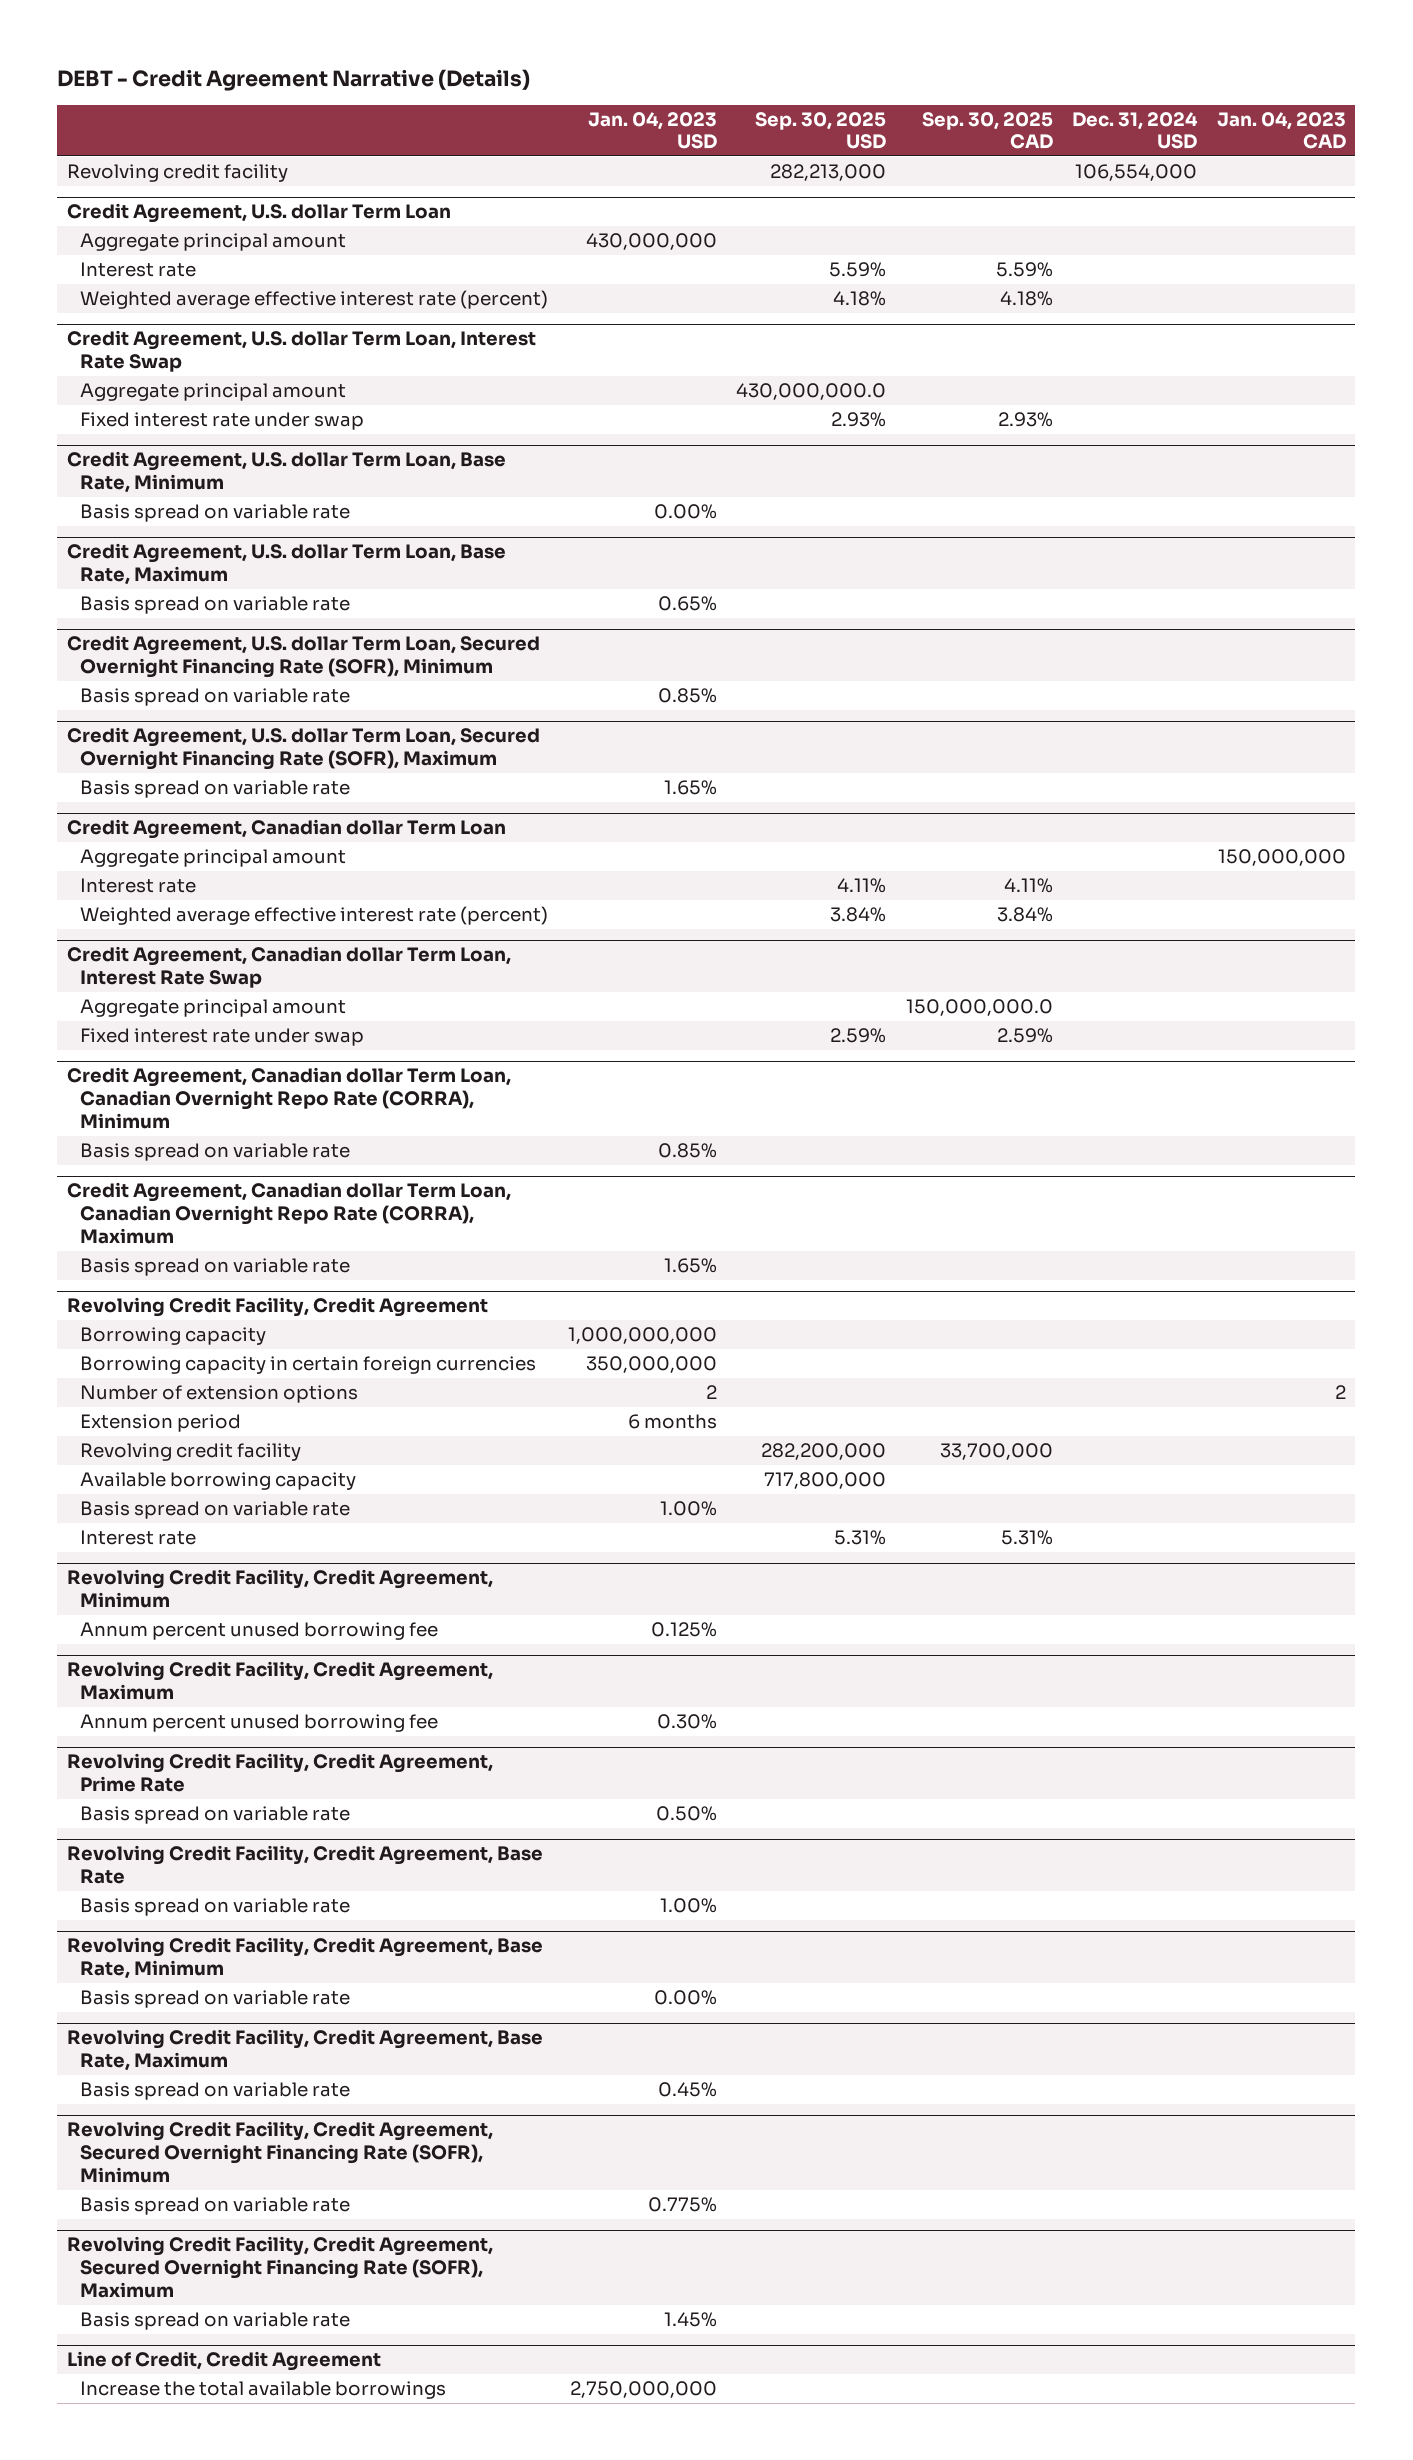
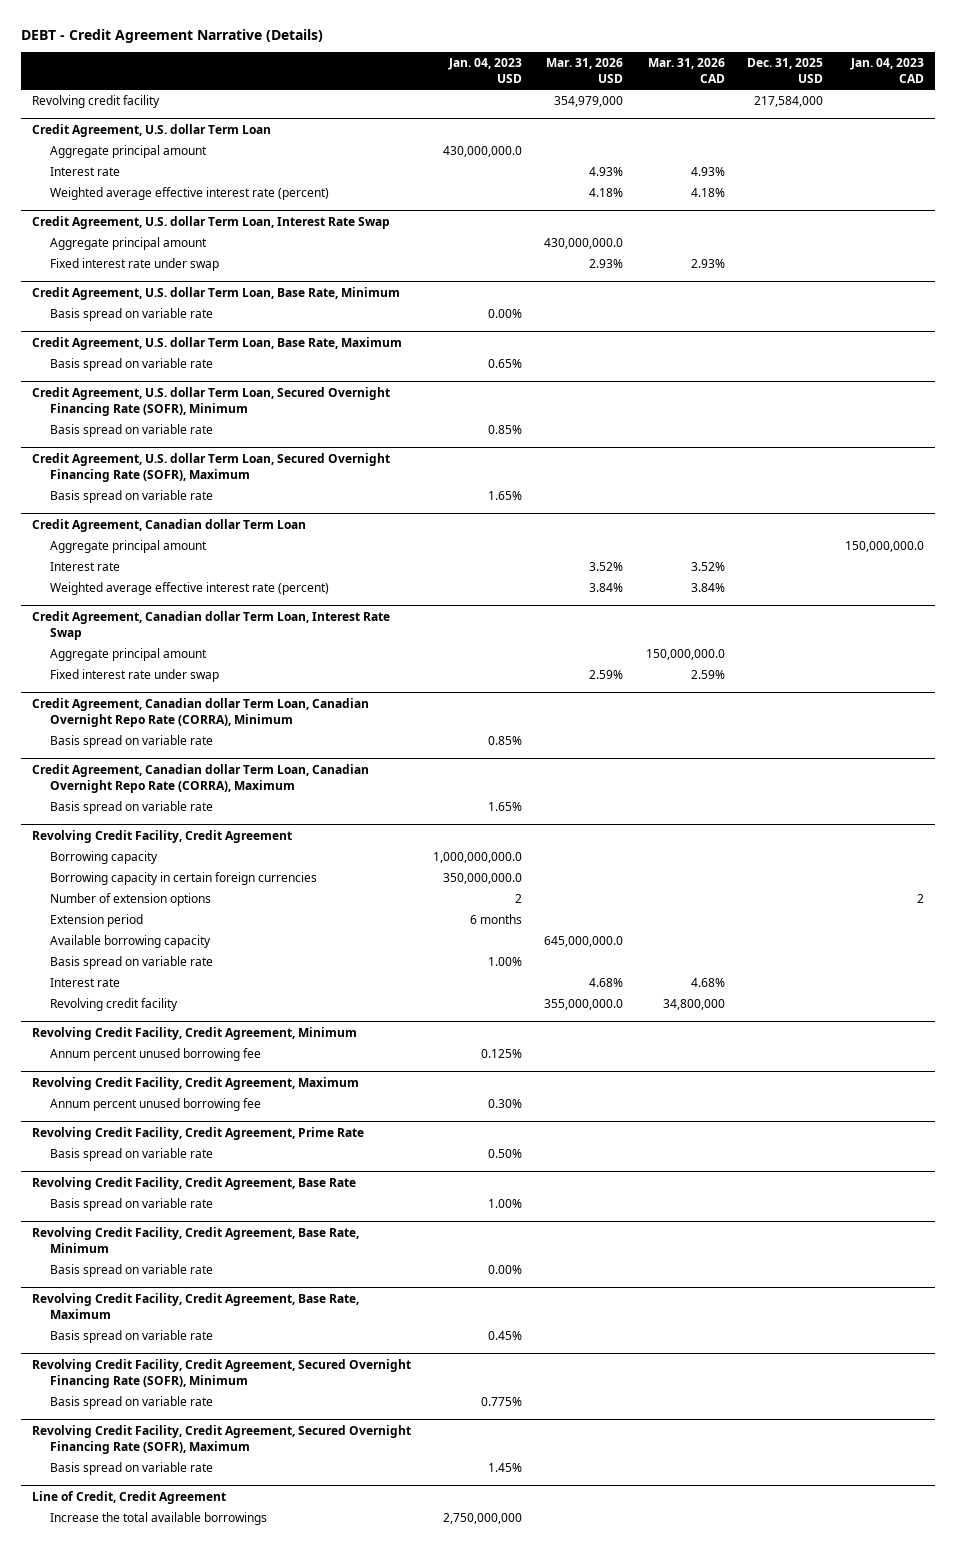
- | Jan. 04, 2023 USD | Sep. 30, 2025 USD | Sep. 30, 2025 CAD | Dec. 31, 2024 USD | Jan. 04, 2023 CAD
+ | Jan. 04, 2023 USD | Mar. 31, 2026 USD | Mar. 31, 2026 CAD | Dec. 31, 2025 USD | Jan. 04, 2023 CAD
@ Credit Agreement, U.S. dollar Term Loan
- Aggregate principal amount | 430,000,000 | | | |
+ Aggregate principal amount | 430,000,000.0 | | | |
@ Credit Agreement, Canadian dollar Term Loan
- Aggregate principal amount | | | | | 150,000,000
+ Aggregate principal amount | | | | | 150,000,000.0
@ Revolving Credit Facility, Credit Agreement
- Borrowing capacity | 1,000,000,000 | | | |
- Borrowing capacity in certain foreign currencies | 350,000,000 | | | |
+ Borrowing capacity | 1,000,000,000.0 | | | |
+ Borrowing capacity in certain foreign currencies | 350,000,000.0 | | | |
moved down: Revolving credit facility | | 355,000,000.0 | 34,800,000 | |

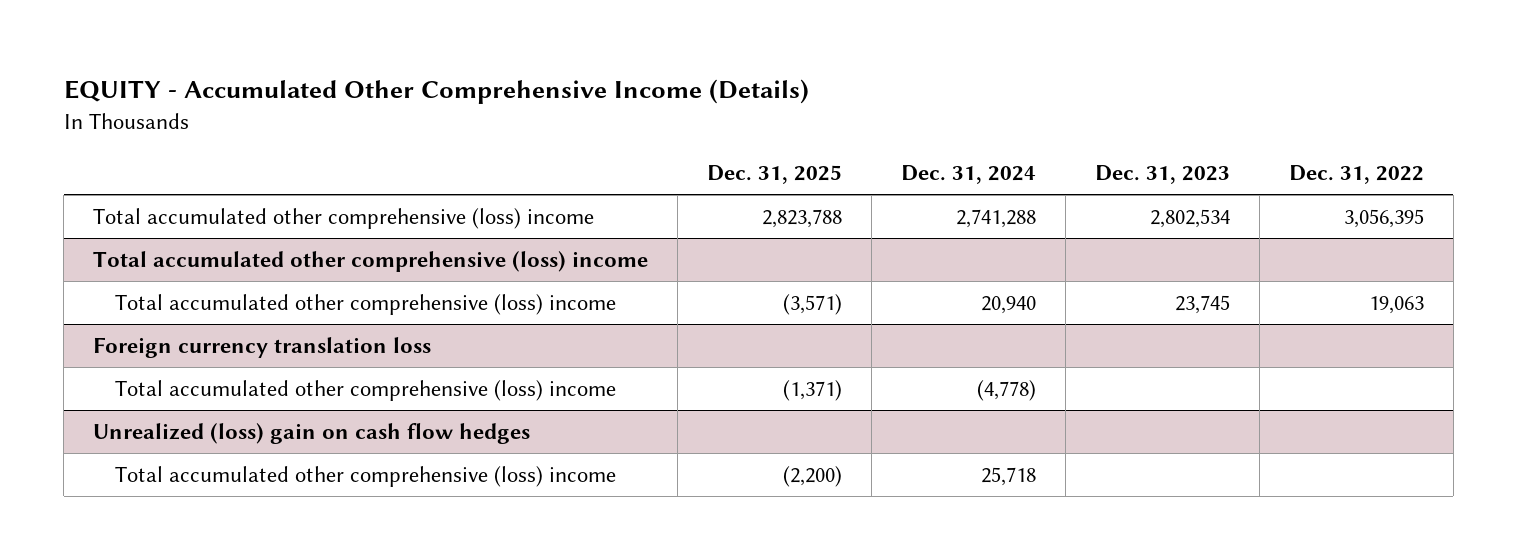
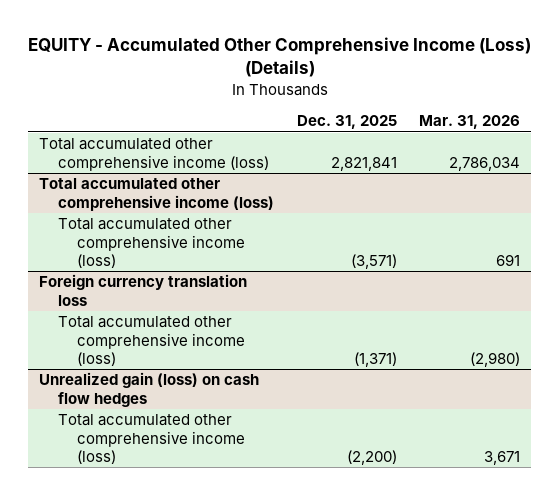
- EQUITY - Accumulated Other Comprehensive Income (Details)
+ EQUITY - Accumulated Other Comprehensive Income (Loss) (Details)
- | Dec. 31, 2025 | Dec. 31, 2024 | Dec. 31, 2023 | Dec. 31, 2022
+ | Dec. 31, 2025 | Mar. 31, 2026
- Total accumulated other comprehensive (loss) income | 2,823,788 | 2,741,288 | 2,802,534 | 3,056,395
- Total accumulated other comprehensive (loss) income
- Total accumulated other comprehensive (loss) income | (3,571) | 20,940 | 23,745 | 19,063
+ Total accumulated other comprehensive income (loss) | 2,821,841 | 2,786,034
+ Total accumulated other comprehensive income (loss)
+ Total accumulated other comprehensive income (loss) | (3,571) | 691
@ Foreign currency translation loss
- Total accumulated other comprehensive (loss) income | (1,371) | (4,778) | |
- Unrealized (loss) gain on cash flow hedges
- Total accumulated other comprehensive (loss) income | (2,200) | 25,718 | |
@ Foreign currency translation loss
+ Total accumulated other comprehensive income (loss) | (1,371) | (2,980)
+ Unrealized gain (loss) on cash flow hedges
+ Total accumulated other comprehensive income (loss) | (2,200) | 3,671

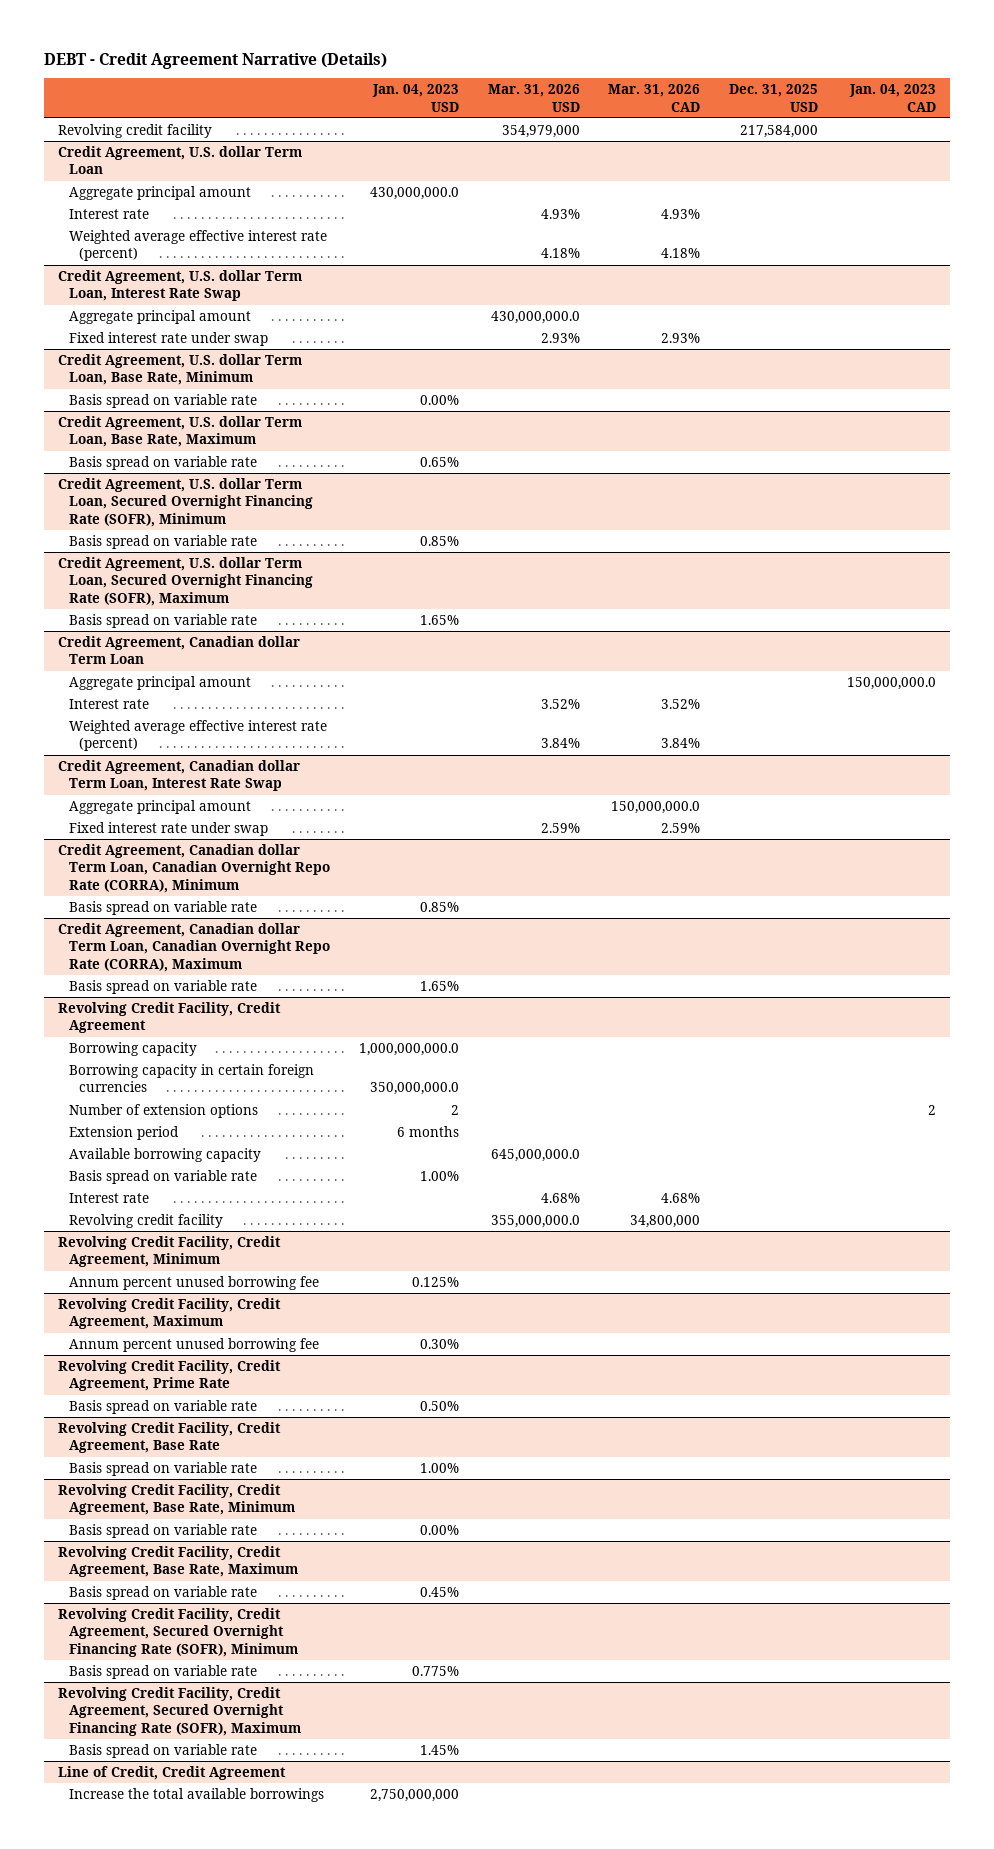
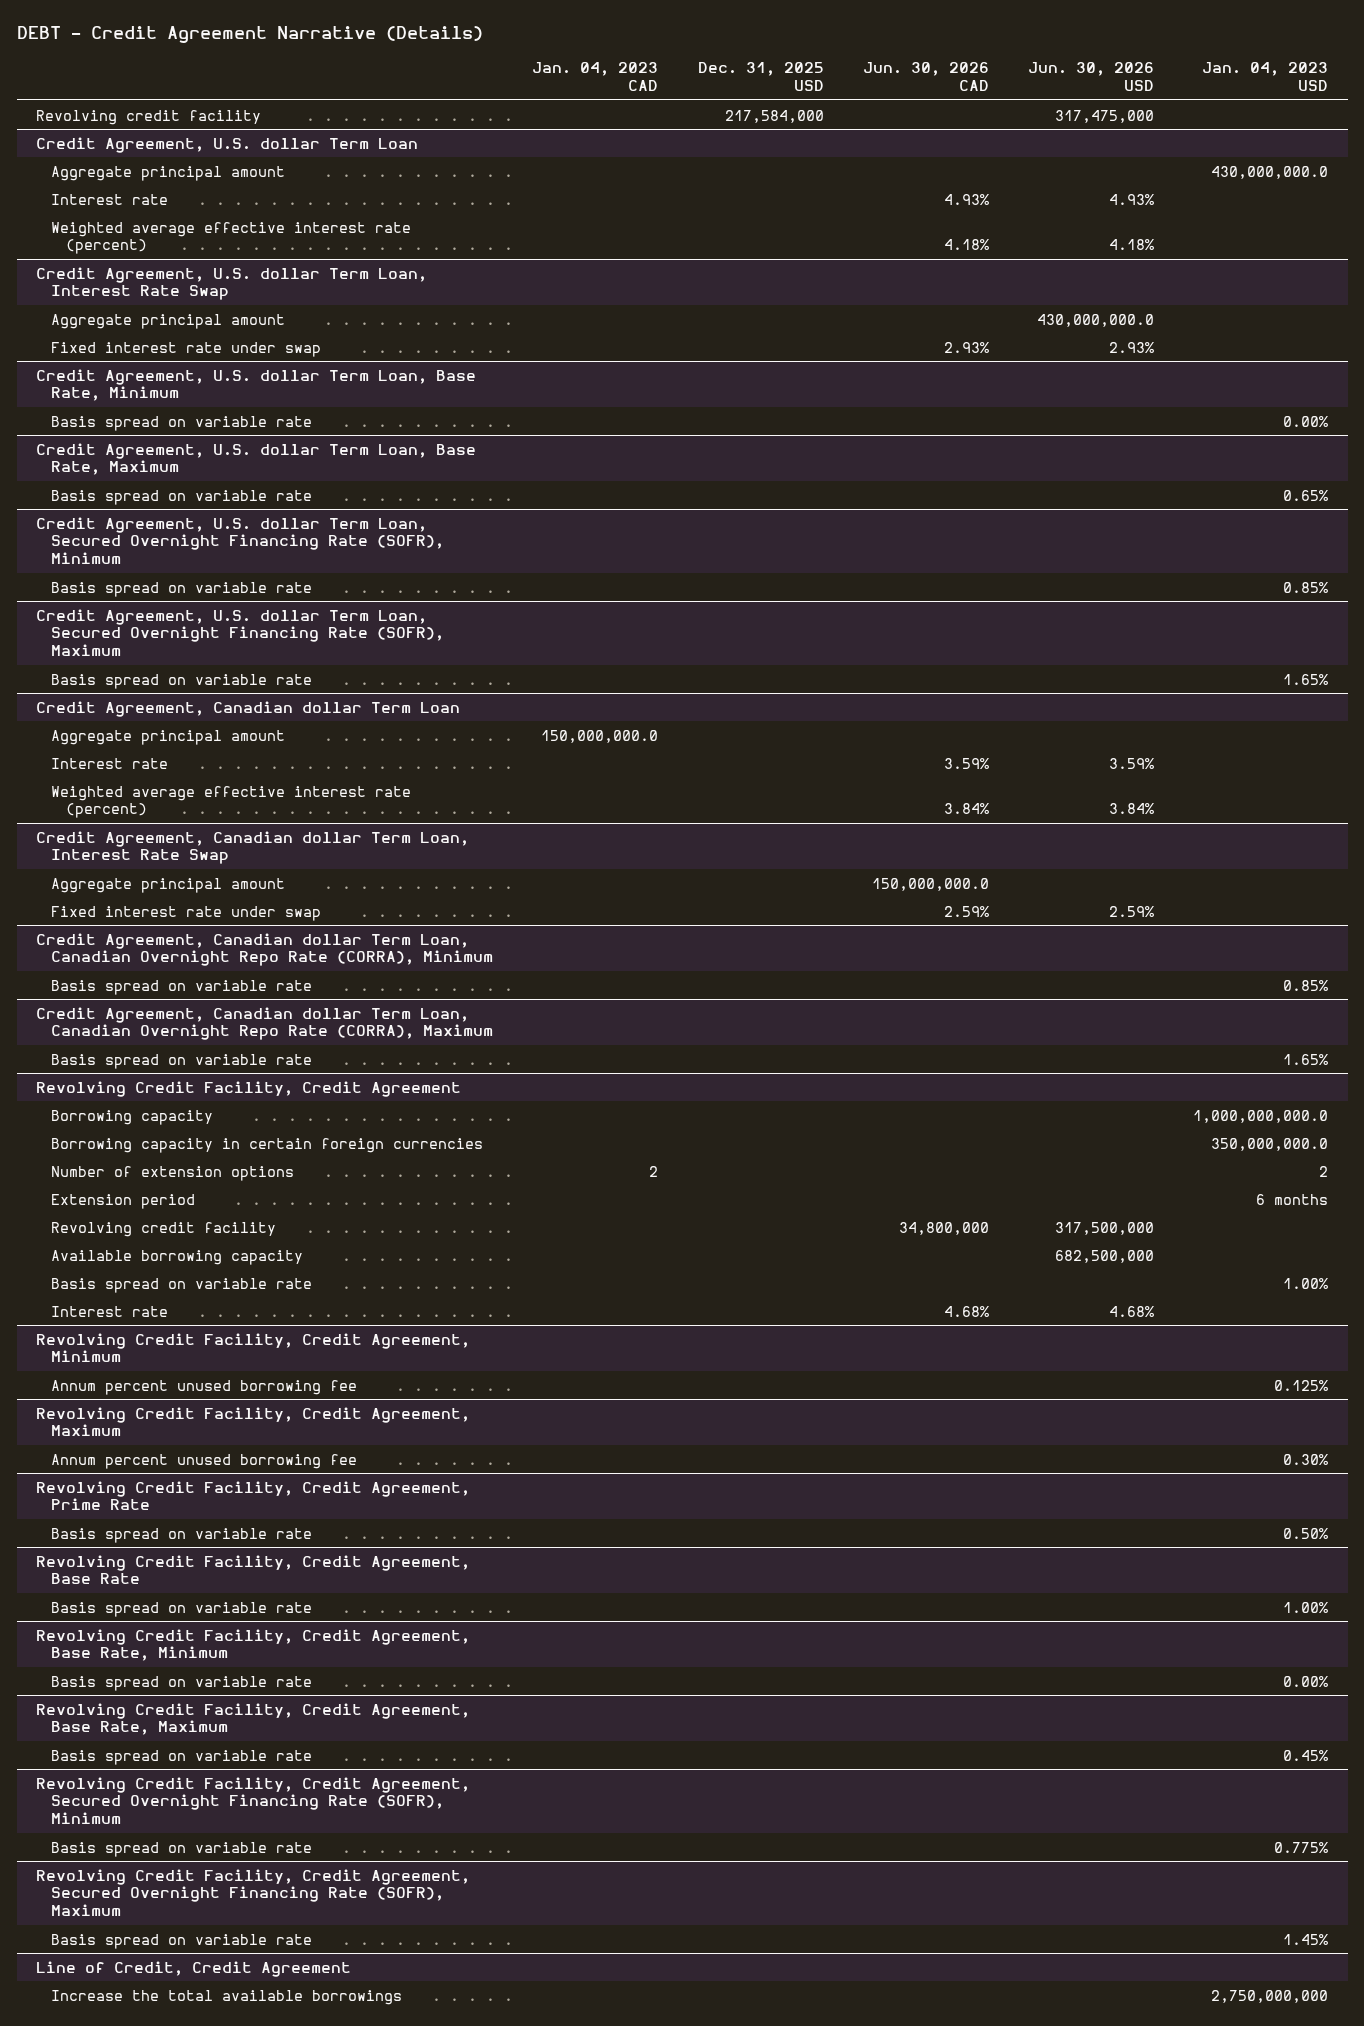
- | Jan. 04, 2023 USD | Mar. 31, 2026 USD | Mar. 31, 2026 CAD | Dec. 31, 2025 USD | Jan. 04, 2023 CAD
+ | Jan. 04, 2023 CAD | Dec. 31, 2025 USD | Jun. 30, 2026 CAD | Jun. 30, 2026 USD | Jan. 04, 2023 USD
@ Revolving Credit Facility, Credit Agreement
moved up: Revolving credit facility | | | 34,800,000 | 317,500,000 |

